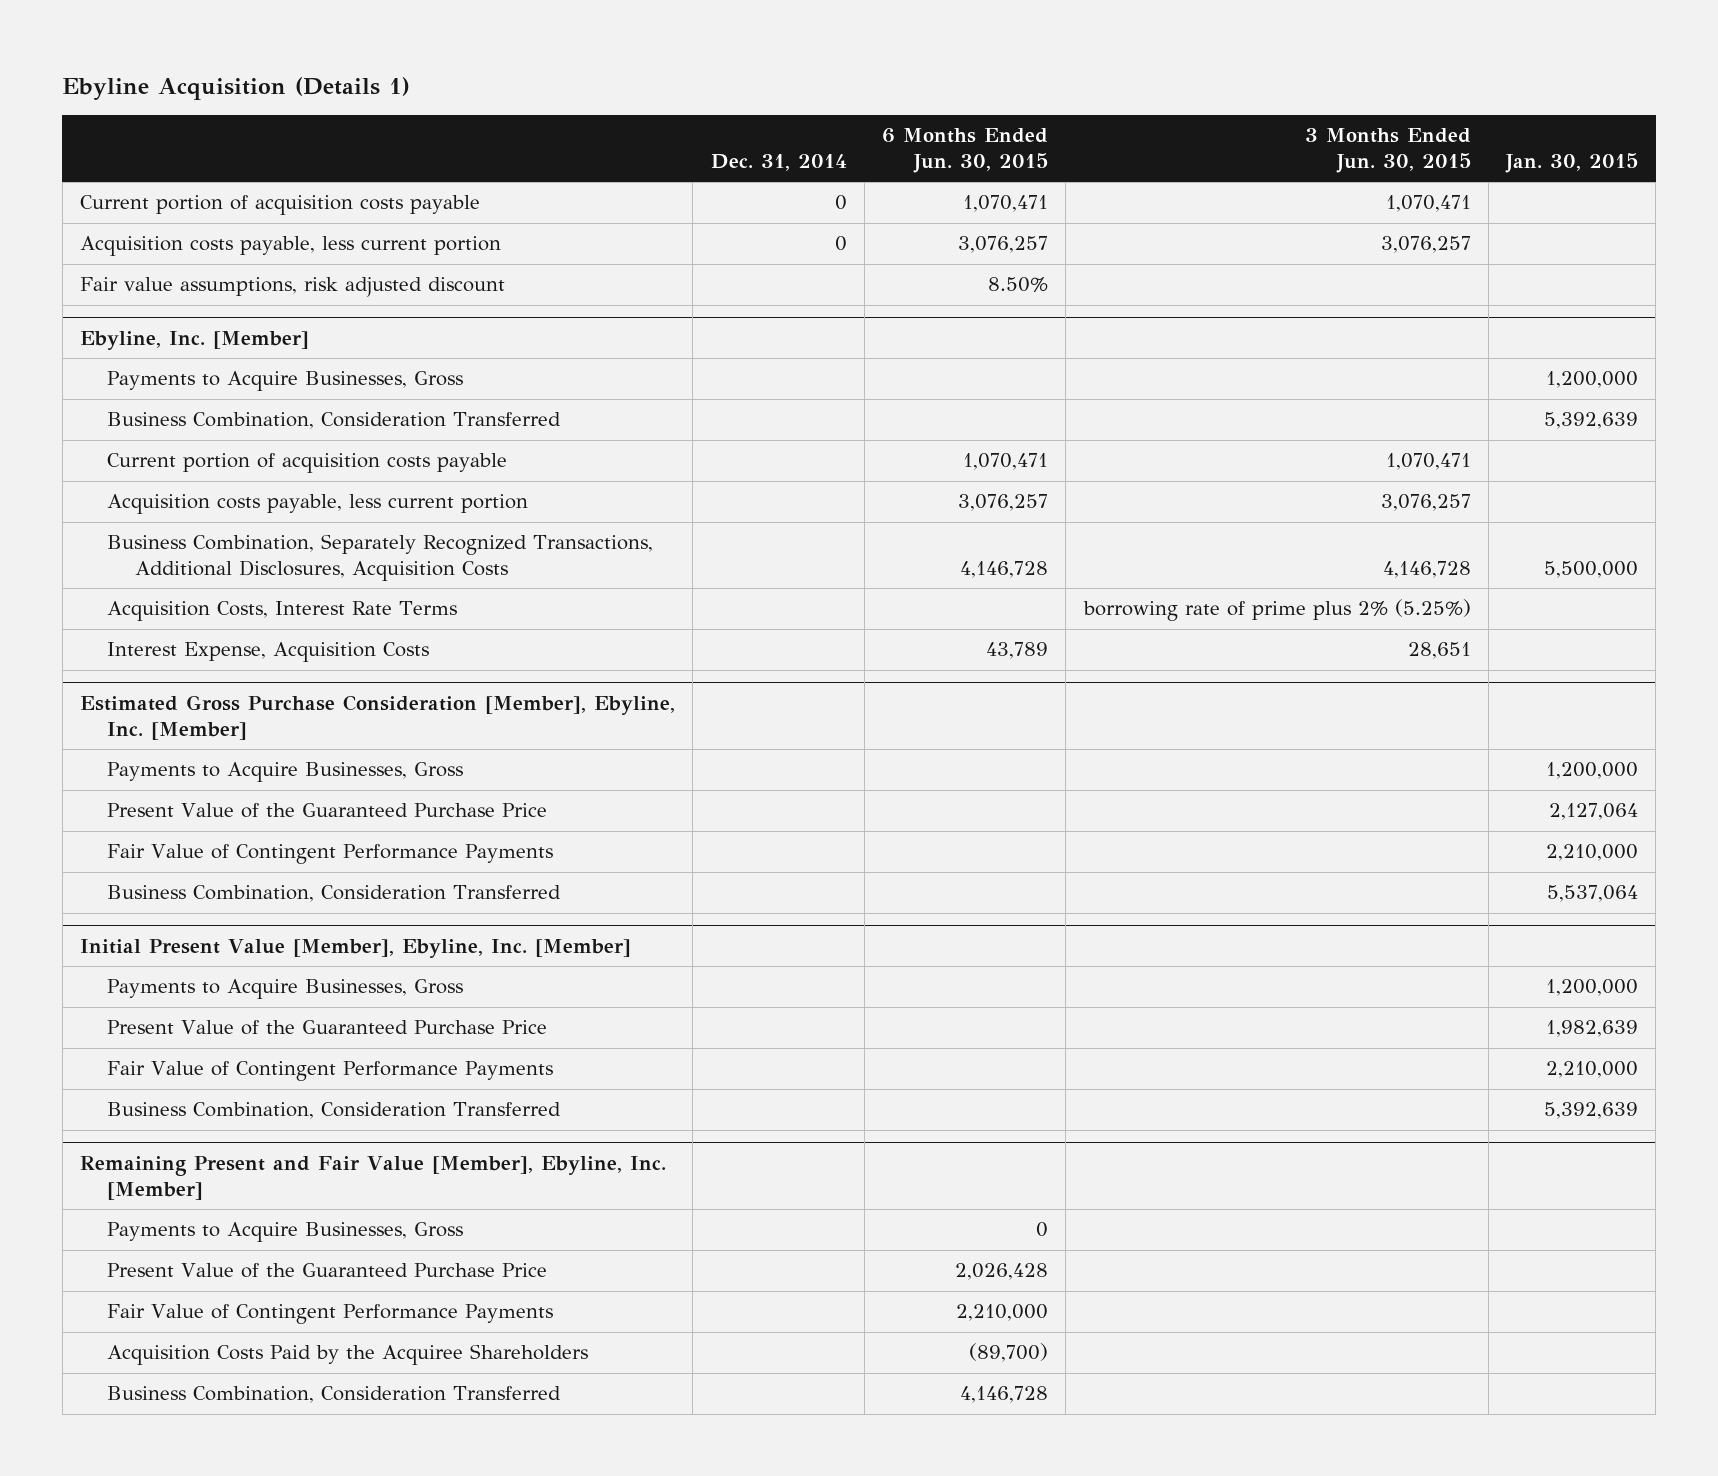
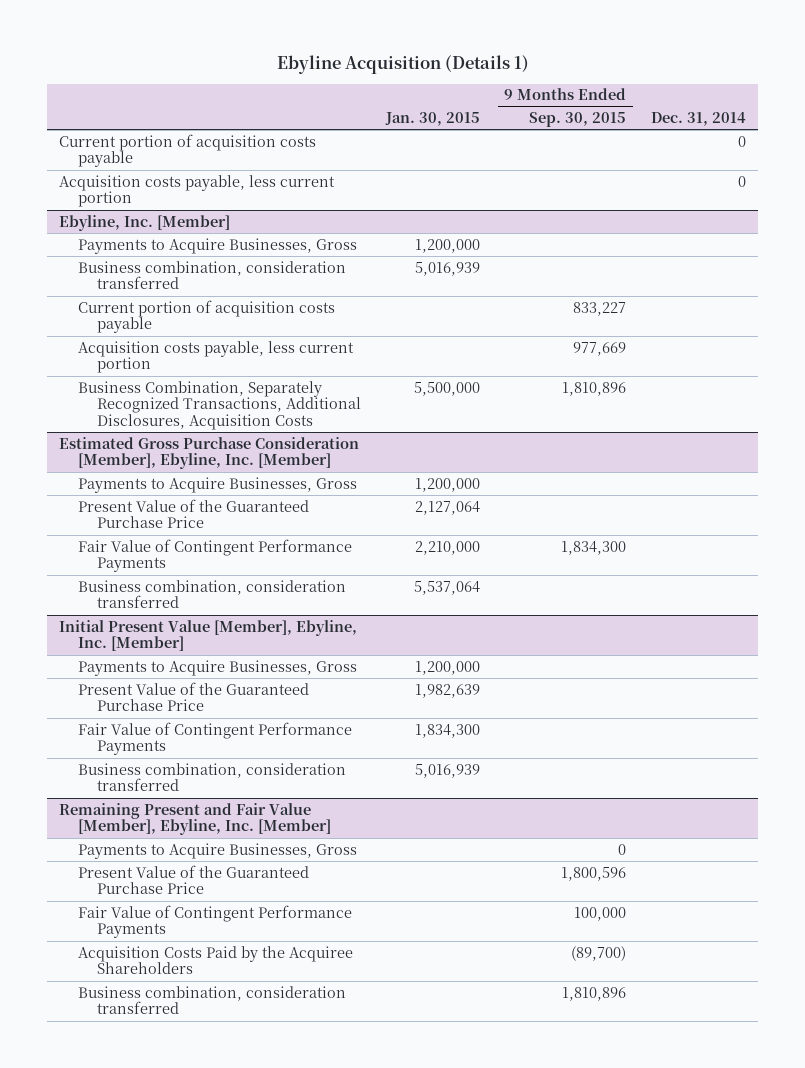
- | Dec. 31, 2014 | 6 Months Ended Jun. 30, 2015 | 3 Months Ended Jun. 30, 2015 | Jan. 30, 2015
+ | Jan. 30, 2015 | 9 Months Ended Sep. 30, 2015 | Dec. 31, 2014
- Fair value assumptions, risk adjusted discount | | 8.50% | |
@ Ebyline, Inc. [Member]
- Business Combination, Consideration Transferred | | | | 5,392,639
+ Business combination, consideration transferred | 5,016,939 | |
- Acquisition Costs, Interest Rate Terms | | | borrowing rate of prime plus 2% (5.25%) |
- Interest Expense, Acquisition Costs | | 43,789 | 28,651 |
@ Estimated Gross Purchase Consideration [Member], Ebyline, Inc. [Member]
- Business Combination, Consideration Transferred | | | | 5,537,064
+ Business combination, consideration transferred | 5,537,064 | |
@ Initial Present Value [Member], Ebyline, Inc. [Member]
- Fair Value of Contingent Performance Payments | | | | 2,210,000
- Business Combination, Consideration Transferred | | | | 5,392,639
+ Fair Value of Contingent Performance Payments | 1,834,300 | |
+ Business combination, consideration transferred | 5,016,939 | |
@ Remaining Present and Fair Value [Member], Ebyline, Inc. [Member]
- Business Combination, Consideration Transferred | | 4,146,728 | |
+ Business combination, consideration transferred | | 1,810,896 |

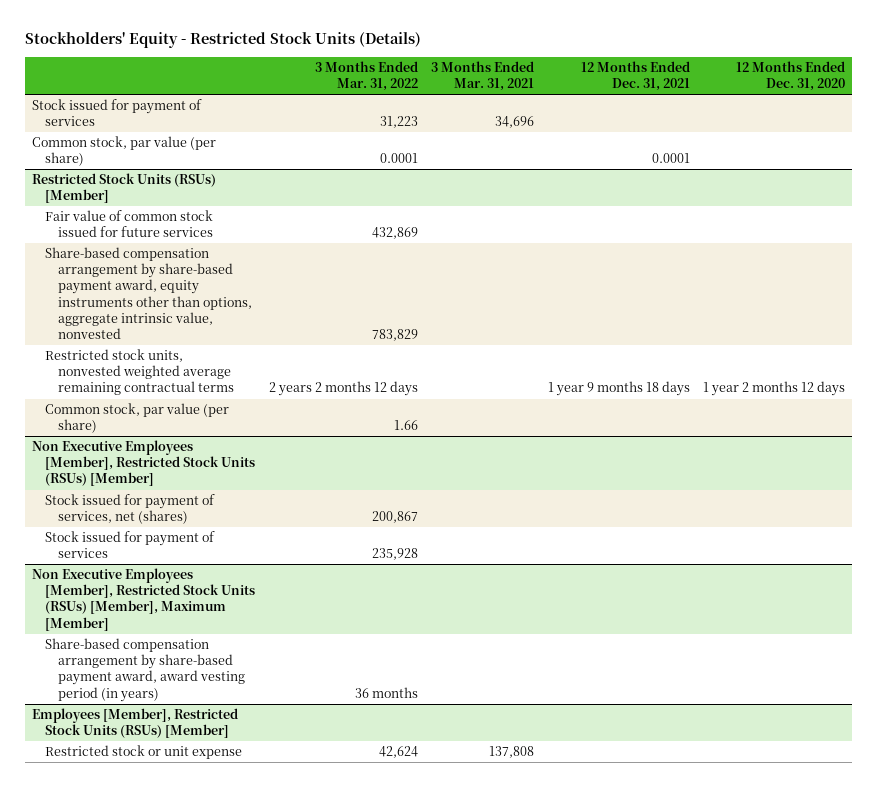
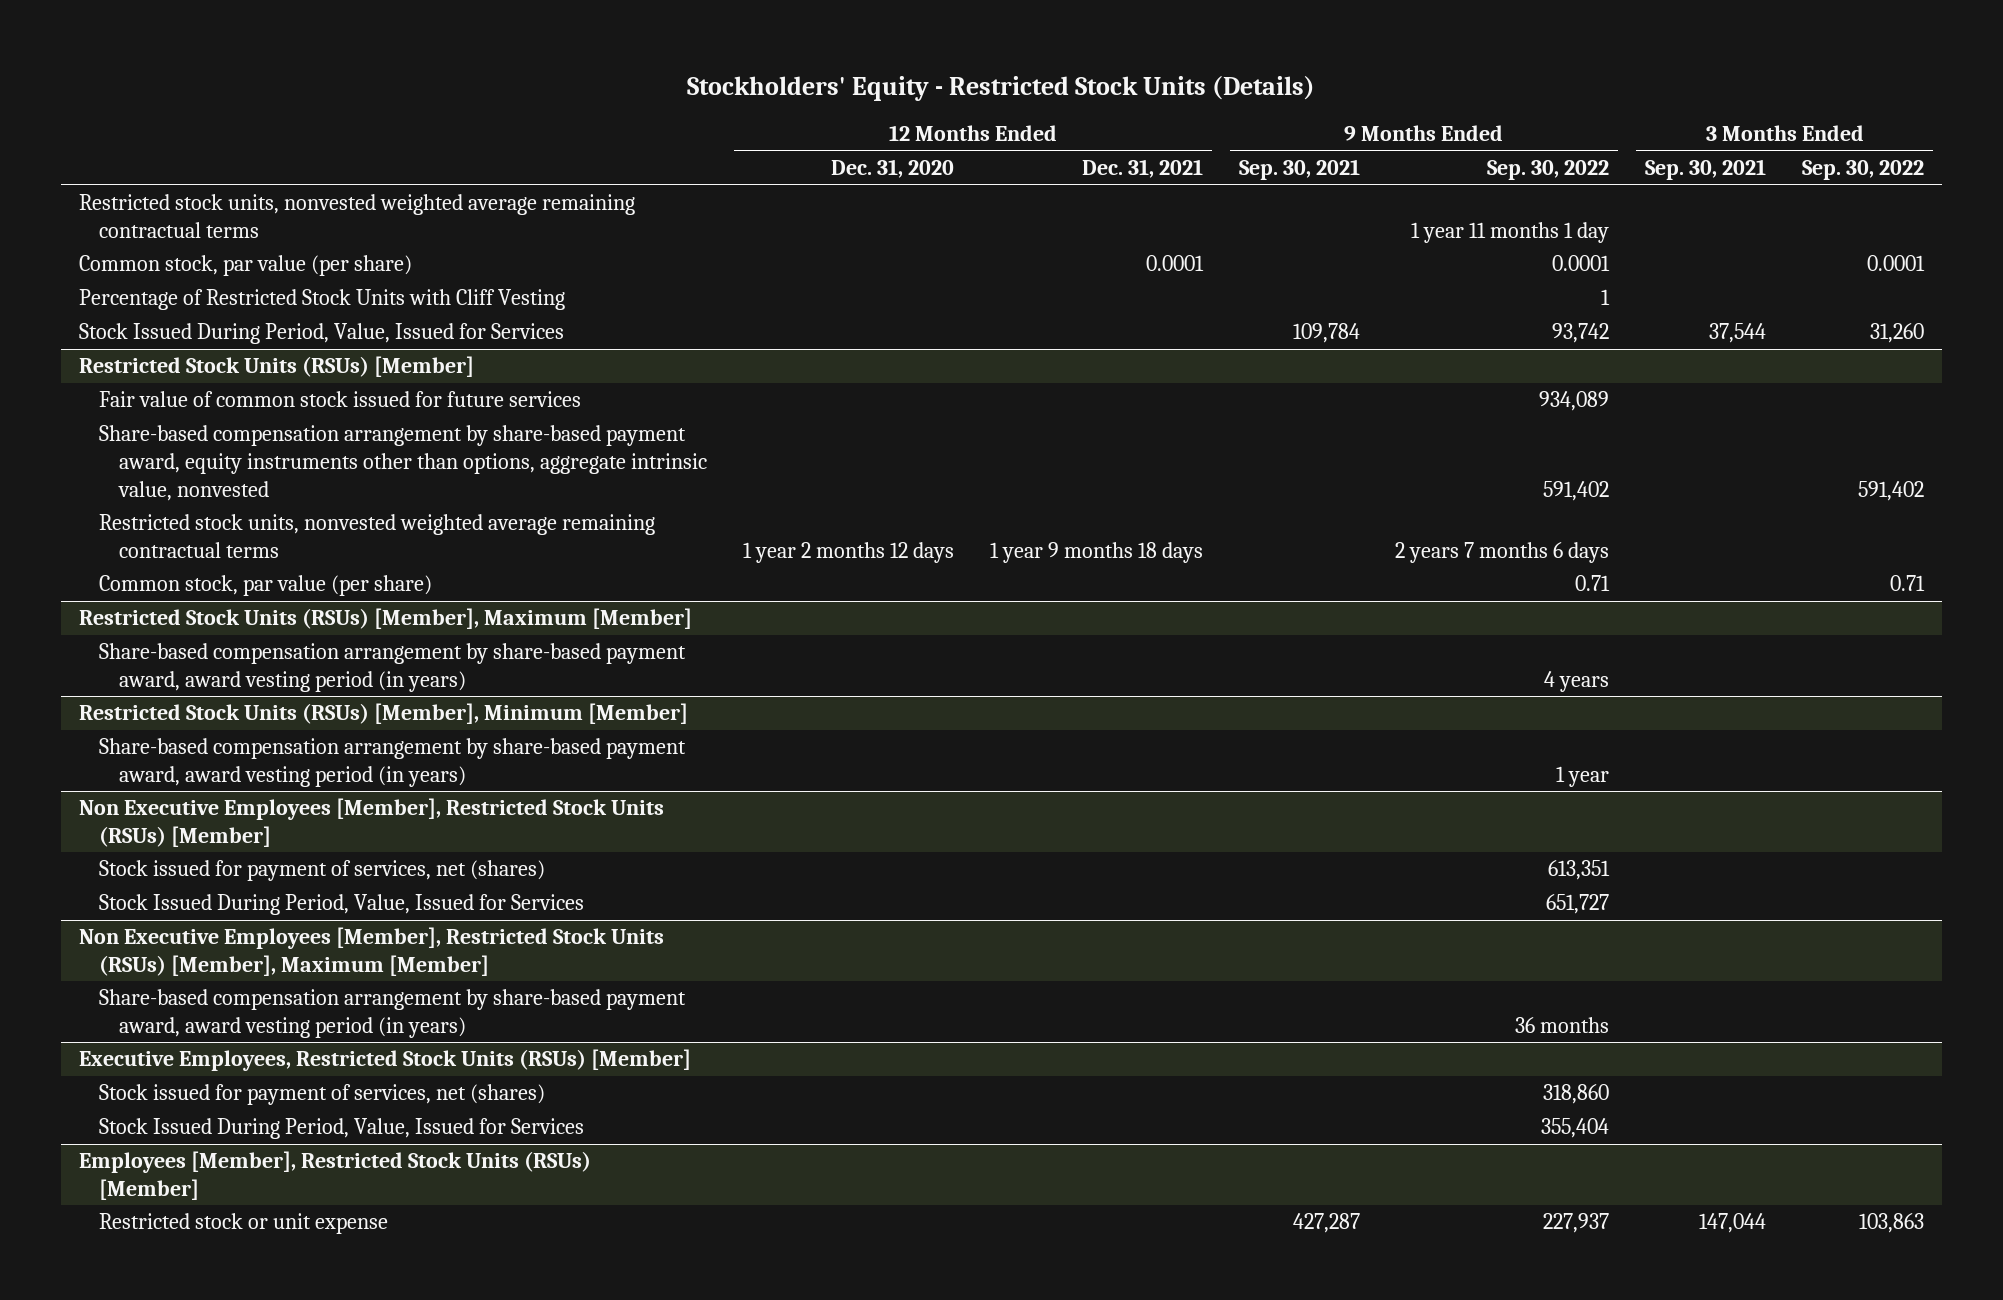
- | 3 Months Ended Mar. 31, 2022 | 3 Months Ended Mar. 31, 2021 | 12 Months Ended Dec. 31, 2021 | 12 Months Ended Dec. 31, 2020
+ | 12 Months Ended Dec. 31, 2020 | 12 Months Ended Dec. 31, 2021 | 9 Months Ended Sep. 30, 2021 | 9 Months Ended Sep. 30, 2022 | 3 Months Ended Sep. 30, 2021 | 3 Months Ended Sep. 30, 2022
- Stock issued for payment of services | 31,223 | 34,696 | |
+ Restricted stock units, nonvested weighted average remaining contractual terms | | | | 1 year 11 months 1 day | |
+ Percentage of Restricted Stock Units with Cliff Vesting | | | | 1 | |
+ Stock Issued During Period, Value, Issued for Services | | | 109,784 | 93,742 | 37,544 | 31,260
+ Restricted Stock Units (RSUs) [Member], Maximum [Member]
+ Share-based compensation arrangement by share-based payment award, award vesting period (in years) | | | | 4 years | |
+ Restricted Stock Units (RSUs) [Member], Minimum [Member]
+ Share-based compensation arrangement by share-based payment award, award vesting period (in years) | | | | 1 year | |
@ Non Executive Employees [Member], Restricted Stock Units (RSUs) [Member]
- Stock issued for payment of services | 235,928 | | |
+ Stock Issued During Period, Value, Issued for Services | | | | 651,727 | |
+ Executive Employees, Restricted Stock Units (RSUs) [Member]
+ Stock issued for payment of services, net (shares) | | | | 318,860 | |
+ Stock Issued During Period, Value, Issued for Services | | | | 355,404 | |

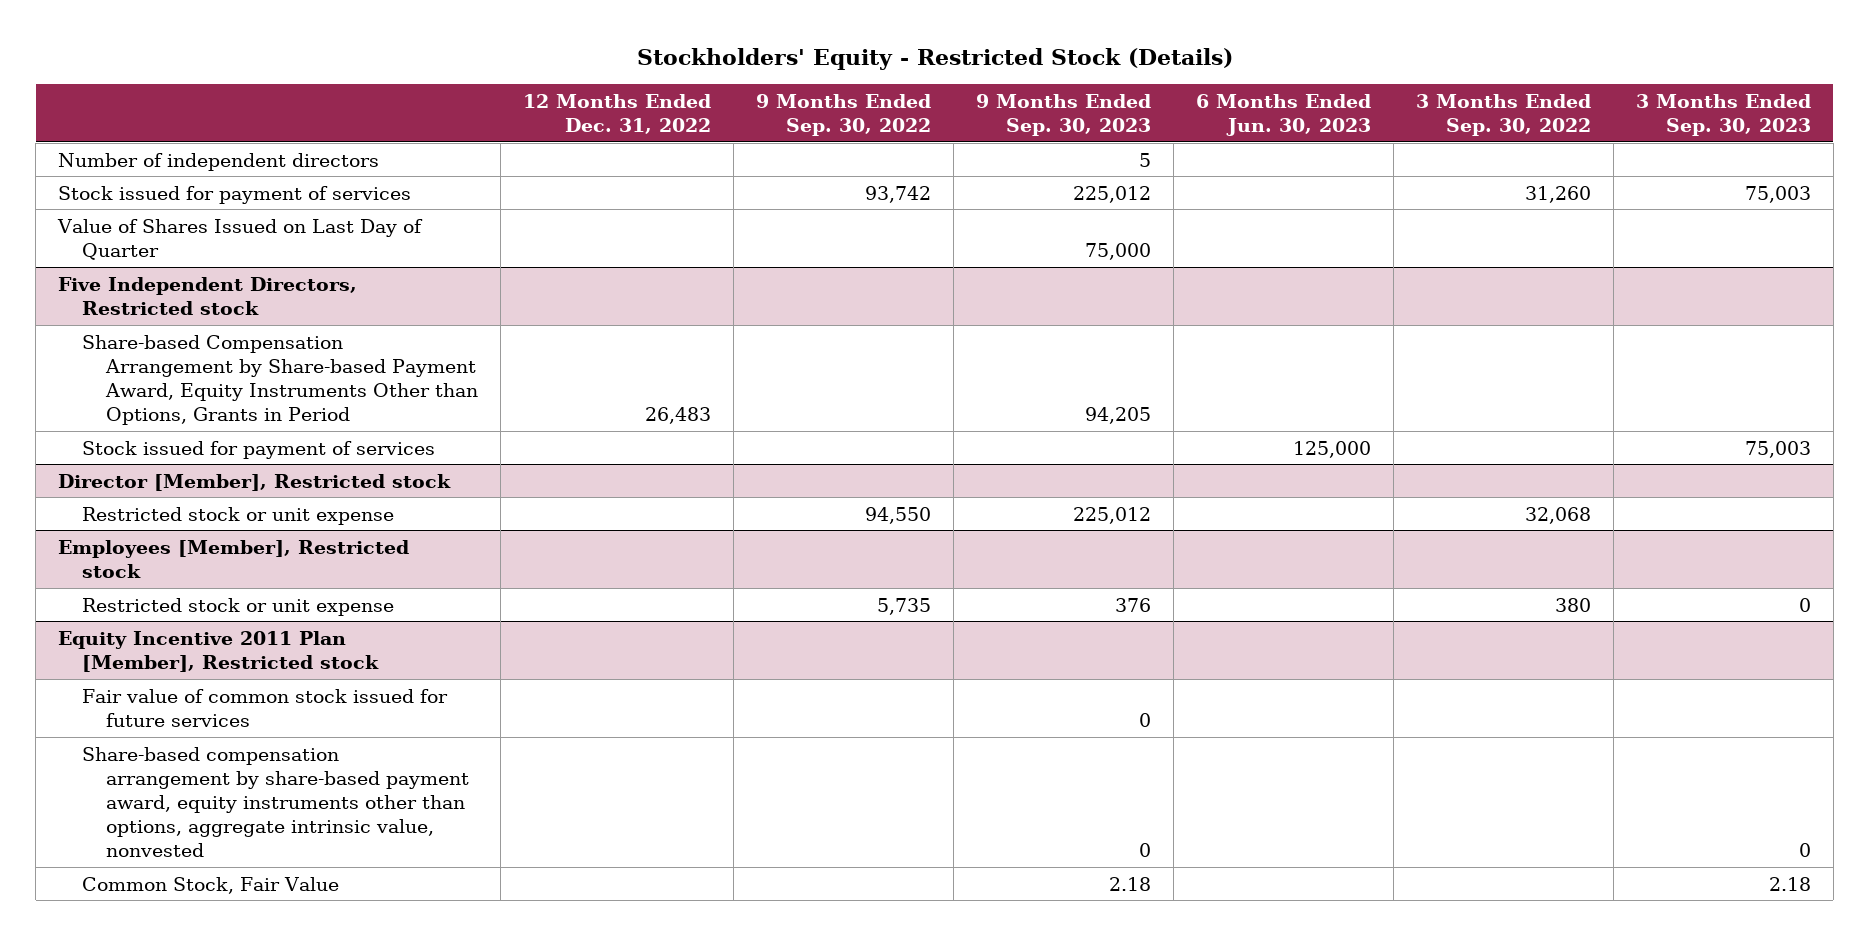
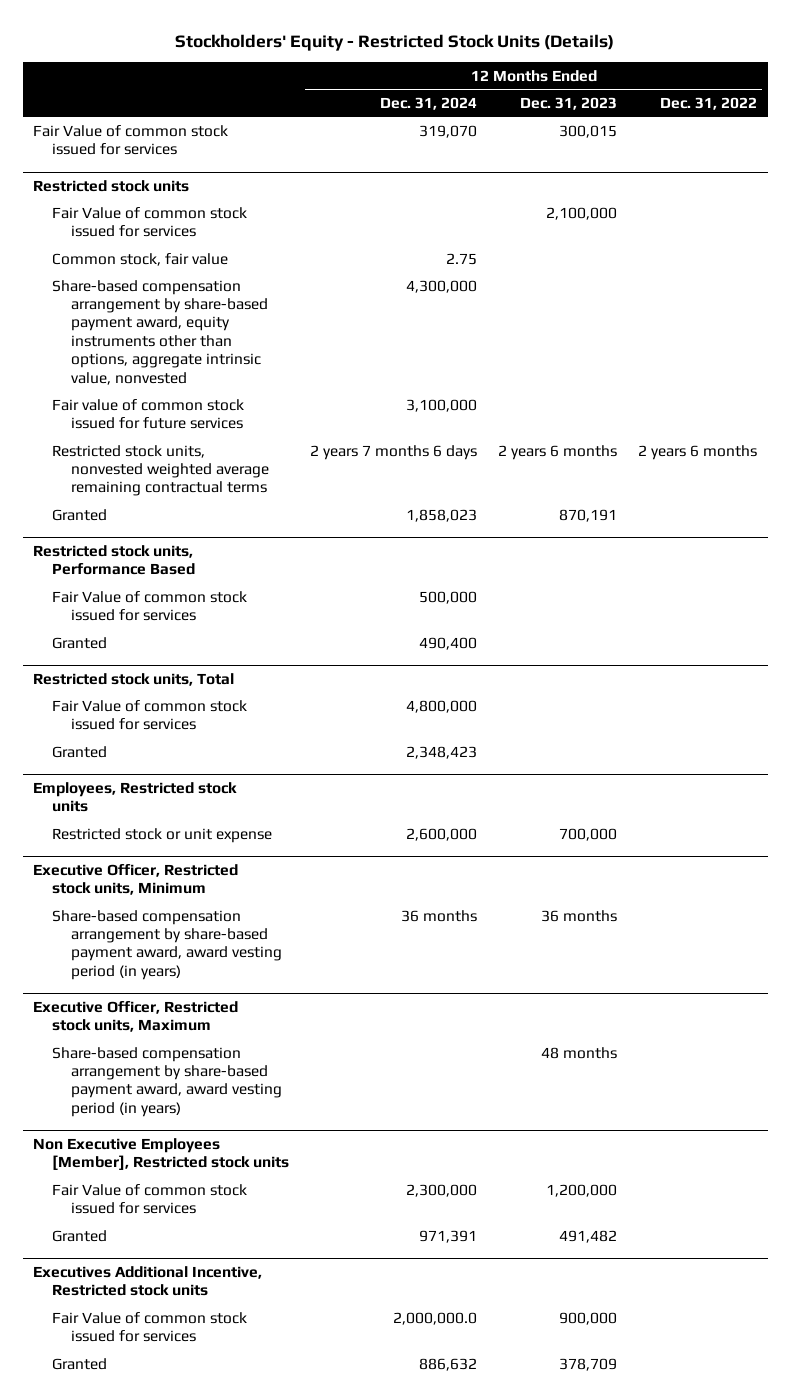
- Stockholders' Equity - Restricted Stock (Details)
+ Stockholders' Equity - Restricted Stock Units (Details)
- | 12 Months Ended Dec. 31, 2022 | 9 Months Ended Sep. 30, 2022 | 9 Months Ended Sep. 30, 2023 | 6 Months Ended Jun. 30, 2023 | 3 Months Ended Sep. 30, 2022 | 3 Months Ended Sep. 30, 2023
+ | 12 Months Ended Dec. 31, 2024 | 12 Months Ended Dec. 31, 2023 | 12 Months Ended Dec. 31, 2022
- Number of independent directors | | | 5 | | |
- Stock issued for payment of services | | 93,742 | 225,012 | | 31,260 | 75,003
- Value of Shares Issued on Last Day of Quarter | | | 75,000 | | |
- Five Independent Directors, Restricted stock
- Share-based Compensation Arrangement by Share-based Payment Award, Equity Instruments Other than Options, Grants in Period | 26,483 | | 94,205 | | |
- Stock issued for payment of services | | | | 125,000 | | 75,003
- Director [Member], Restricted stock
- Restricted stock or unit expense | | 94,550 | 225,012 | | 32,068 |
- Employees [Member], Restricted stock
+ Fair Value of common stock issued for services | 319,070 | 300,015 |
+ Restricted stock units
+ Fair Value of common stock issued for services | | 2,100,000 |
+ Common stock, fair value | 2.75 | |
+ Share-based compensation arrangement by share-based payment award, equity instruments other than options, aggregate intrinsic value, nonvested | 4,300,000 | |
+ Fair value of common stock issued for future services | 3,100,000 | |
+ Restricted stock units, nonvested weighted average remaining contractual terms | 2 years 7 months 6 days | 2 years 6 months | 2 years 6 months
+ Granted | 1,858,023 | 870,191 |
+ Restricted stock units, Performance Based
+ Fair Value of common stock issued for services | 500,000 | |
+ Granted | 490,400 | |
+ Restricted stock units, Total
+ Fair Value of common stock issued for services | 4,800,000 | |
+ Granted | 2,348,423 | |
+ Employees, Restricted stock units
- Equity Incentive 2011 Plan [Member], Restricted stock
- Fair value of common stock issued for future services | | | 0 | | |
- Share-based compensation arrangement by share-based payment award, equity instruments other than options, aggregate intrinsic value, nonvested | | | 0 | | | 0
- Common Stock, Fair Value | | | 2.18 | | | 2.18
+ Executive Officer, Restricted stock units, Minimum
+ Share-based compensation arrangement by share-based payment award, award vesting period (in years) | 36 months | 36 months |
+ Executive Officer, Restricted stock units, Maximum
+ Share-based compensation arrangement by share-based payment award, award vesting period (in years) | | 48 months |
+ Non Executive Employees [Member], Restricted stock units
+ Fair Value of common stock issued for services | 2,300,000 | 1,200,000 |
+ Granted | 971,391 | 491,482 |
+ Executives Additional Incentive, Restricted stock units
+ Fair Value of common stock issued for services | 2,000,000.0 | 900,000 |
+ Granted | 886,632 | 378,709 |

